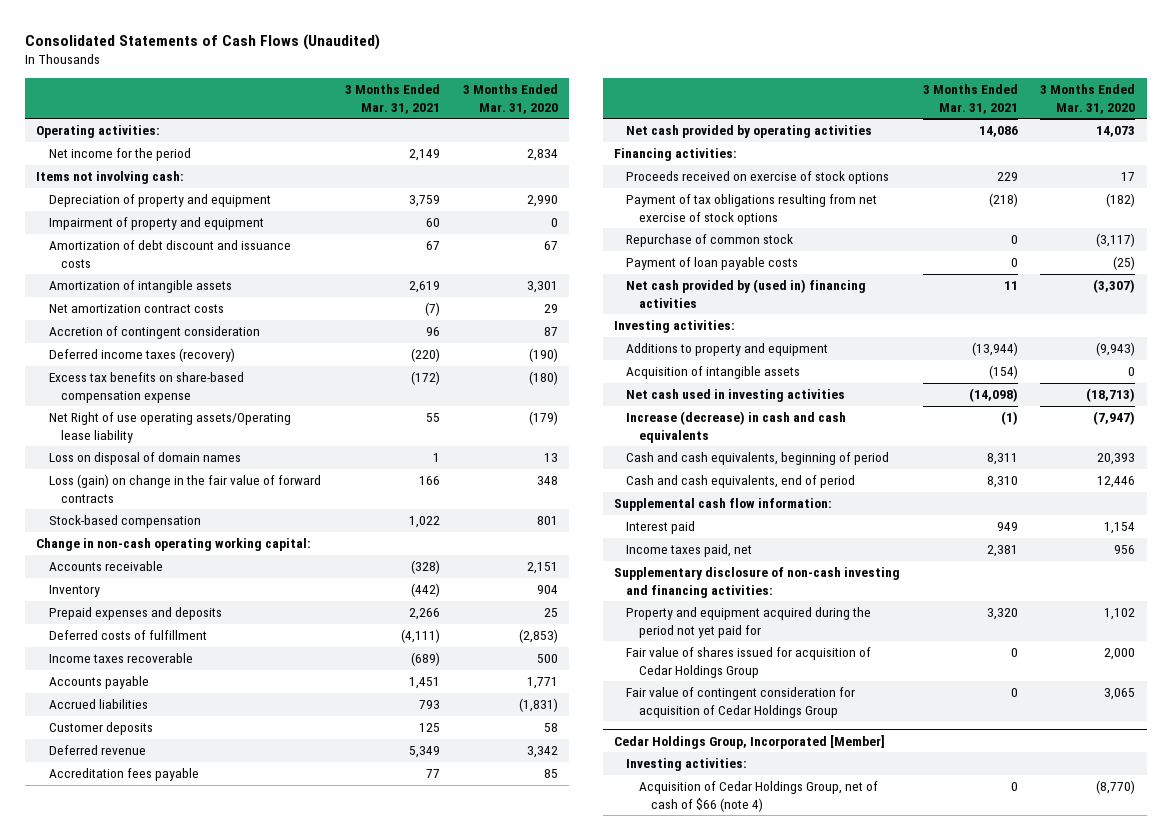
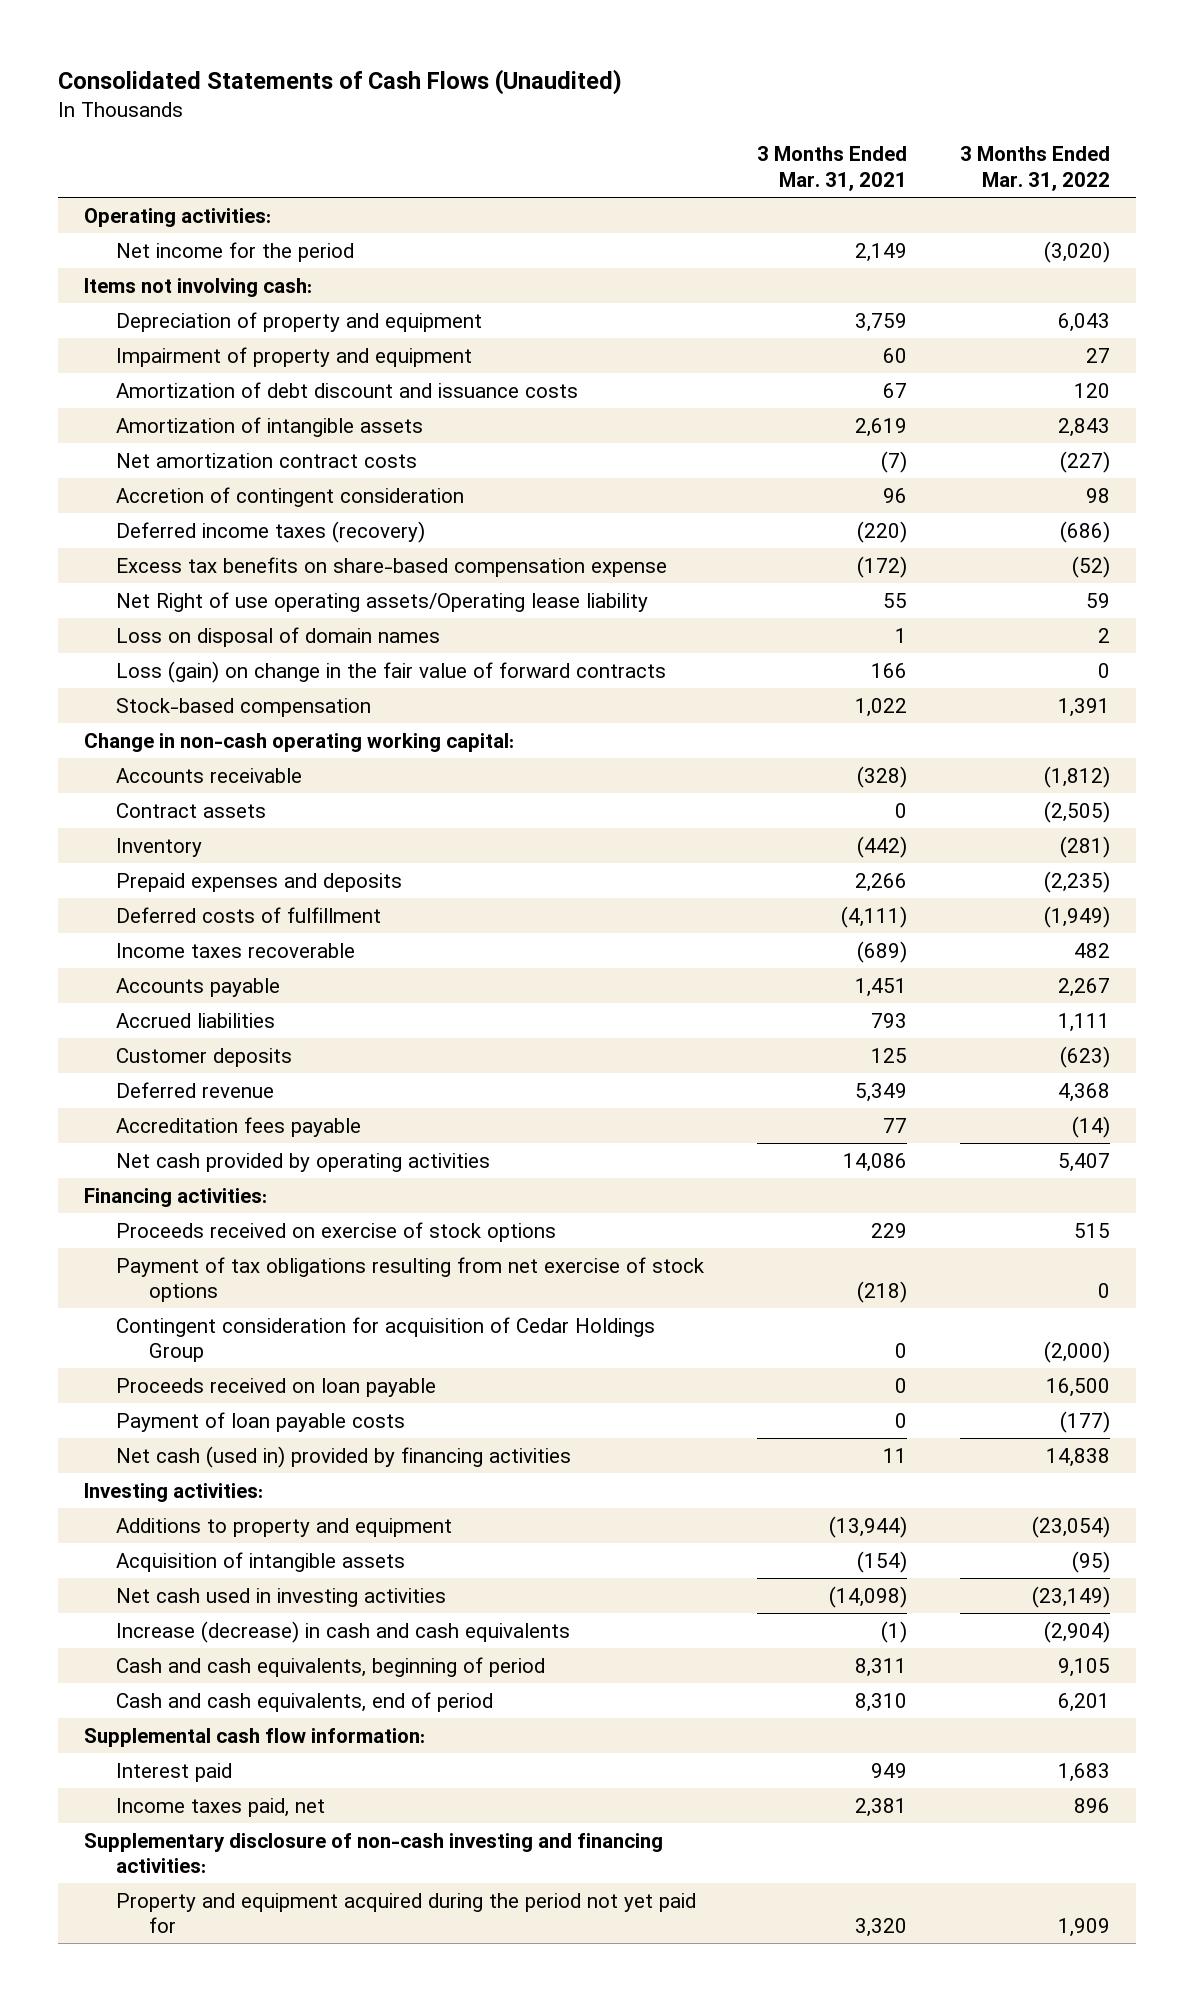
- | 3 Months Ended Mar. 31, 2021 | 3 Months Ended Mar. 31, 2020
+ | 3 Months Ended Mar. 31, 2021 | 3 Months Ended Mar. 31, 2022
+ Contract assets | 0 | (2,505)
- Repurchase of common stock | 0 | (3,117)
+ Contingent consideration for acquisition of Cedar Holdings Group | 0 | (2,000)
+ Proceeds received on loan payable | 0 | 16,500
- Net cash provided by (used in) financing activities | 11 | (3,307)
+ Net cash (used in) provided by financing activities | 11 | 14,838
- Fair value of shares issued for acquisition of Cedar Holdings Group | 0 | 2,000
- Fair value of contingent consideration for acquisition of Cedar Holdings Group | 0 | 3,065
- Cedar Holdings Group, Incorporated [Member]
- Investing activities:
- Acquisition of Cedar Holdings Group, net of cash of $66 (note 4) | 0 | (8,770)

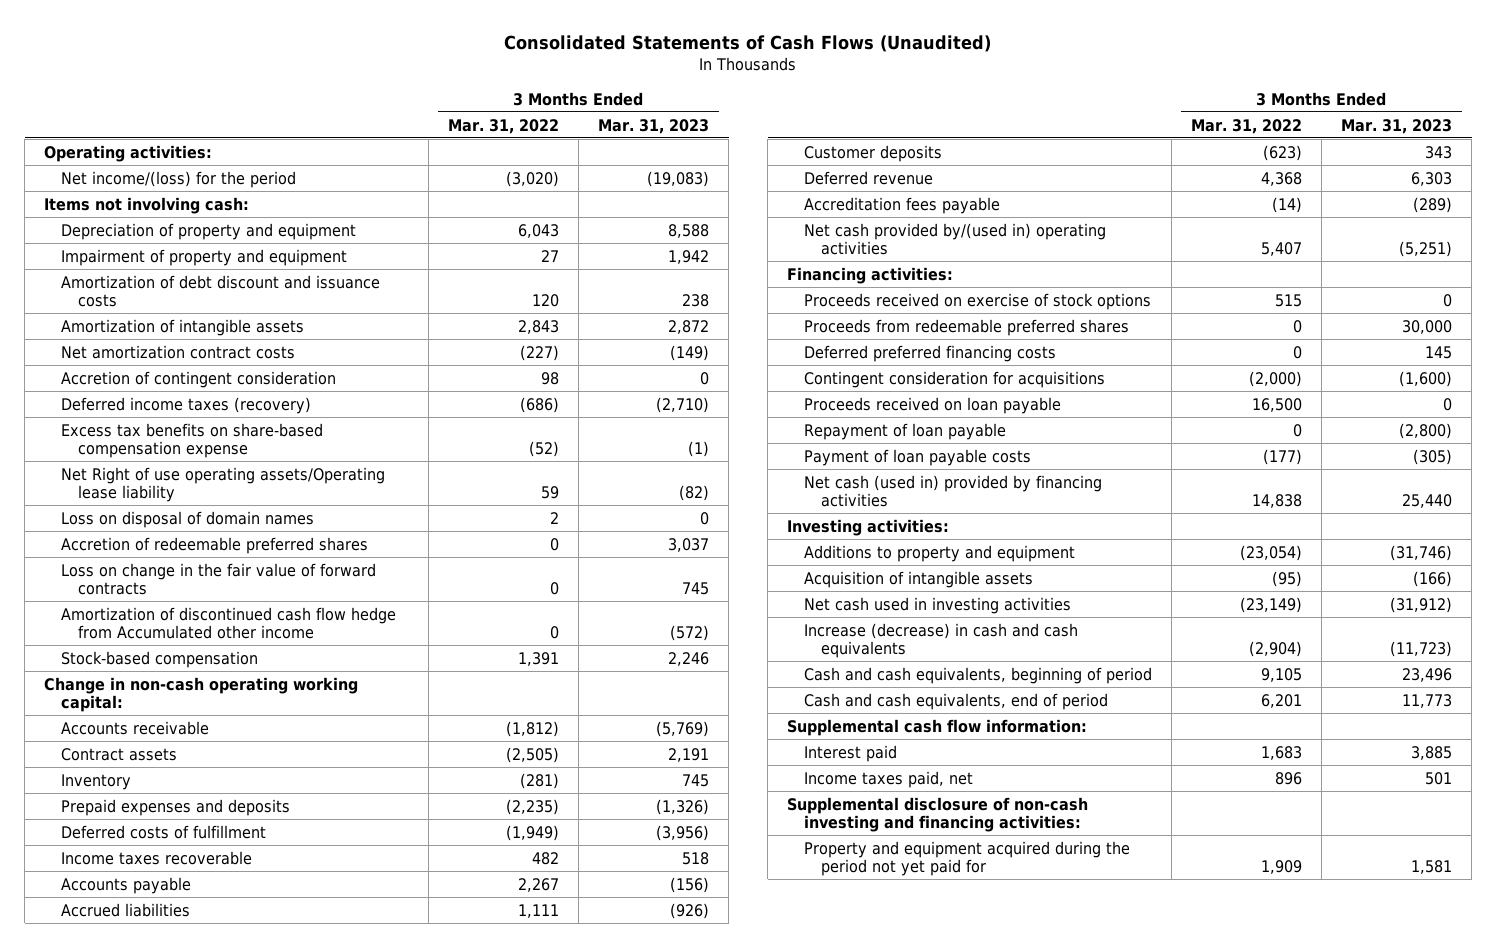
- | 3 Months Ended Mar. 31, 2021 | 3 Months Ended Mar. 31, 2022
+ | 3 Months Ended Mar. 31, 2022 | 3 Months Ended Mar. 31, 2023
- Net income for the period | 2,149 | (3,020)
+ Net income/(loss) for the period | (3,020) | (19,083)
- Loss (gain) on change in the fair value of forward contracts | 166 | 0
+ Accretion of redeemable preferred shares | 0 | 3,037
+ Loss on change in the fair value of forward contracts | 0 | 745
+ Amortization of discontinued cash flow hedge from Accumulated other income | 0 | (572)
- Net cash provided by operating activities | 14,086 | 5,407
+ Net cash provided by/(used in) operating activities | 5,407 | (5,251)
- Payment of tax obligations resulting from net exercise of stock options | (218) | 0
- Contingent consideration for acquisition of Cedar Holdings Group | 0 | (2,000)
+ Proceeds from redeemable preferred shares | 0 | 30,000
+ Deferred preferred financing costs | 0 | 145
+ Contingent consideration for acquisitions | (2,000) | (1,600)
+ Repayment of loan payable | 0 | (2,800)
- Supplementary disclosure of non-cash investing and financing activities:
+ Supplemental disclosure of non-cash investing and financing activities:

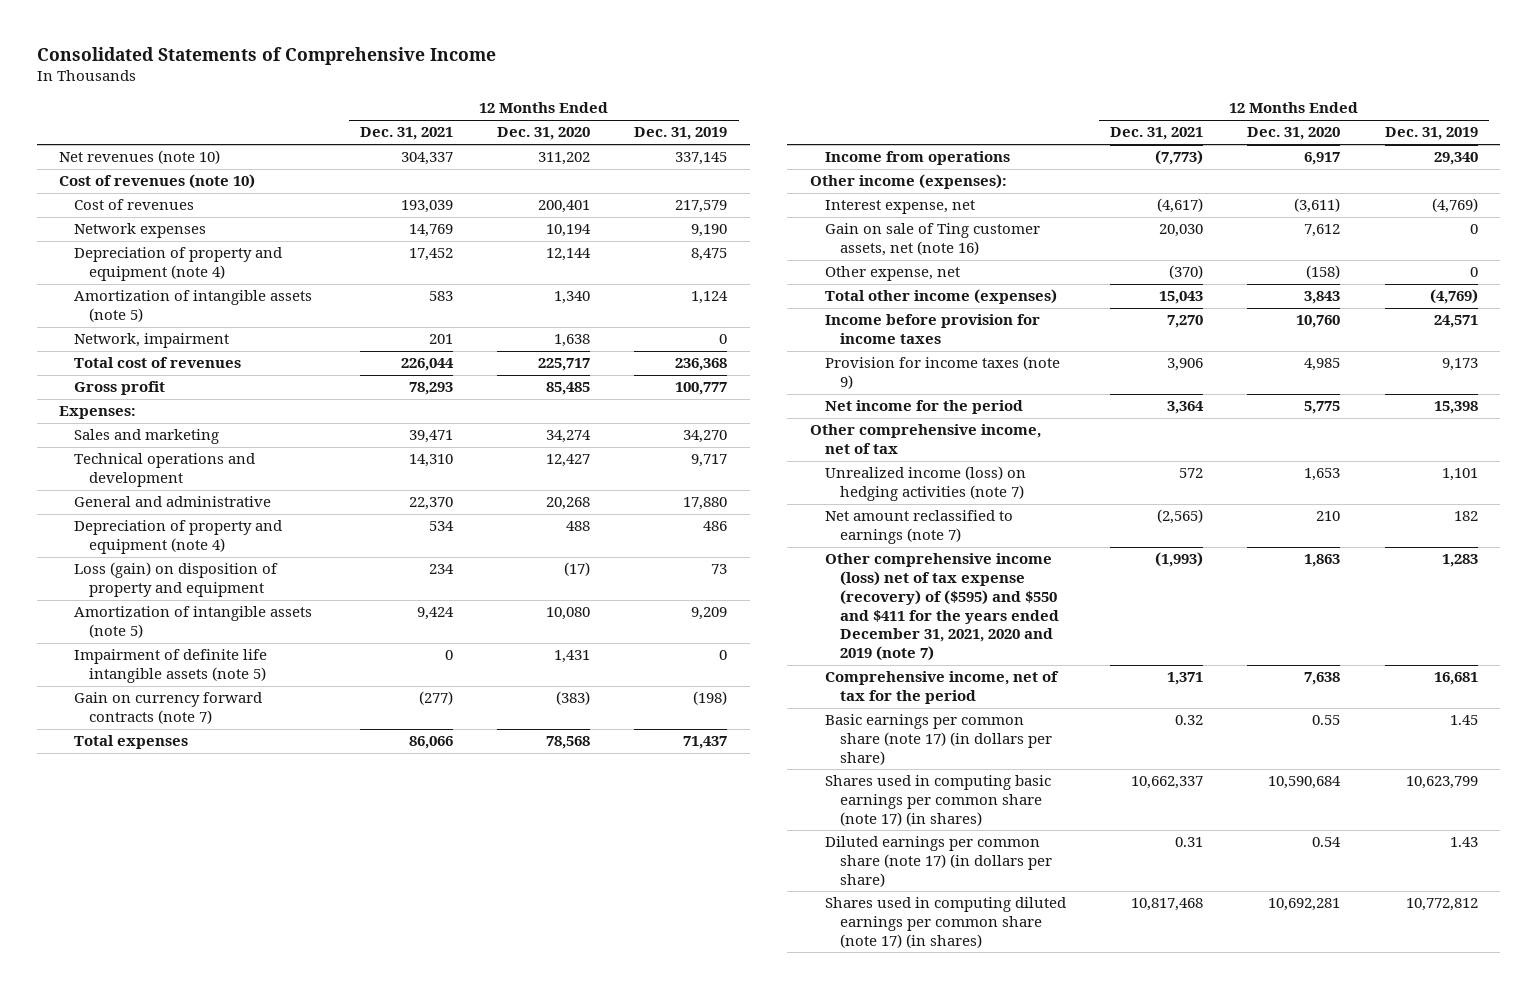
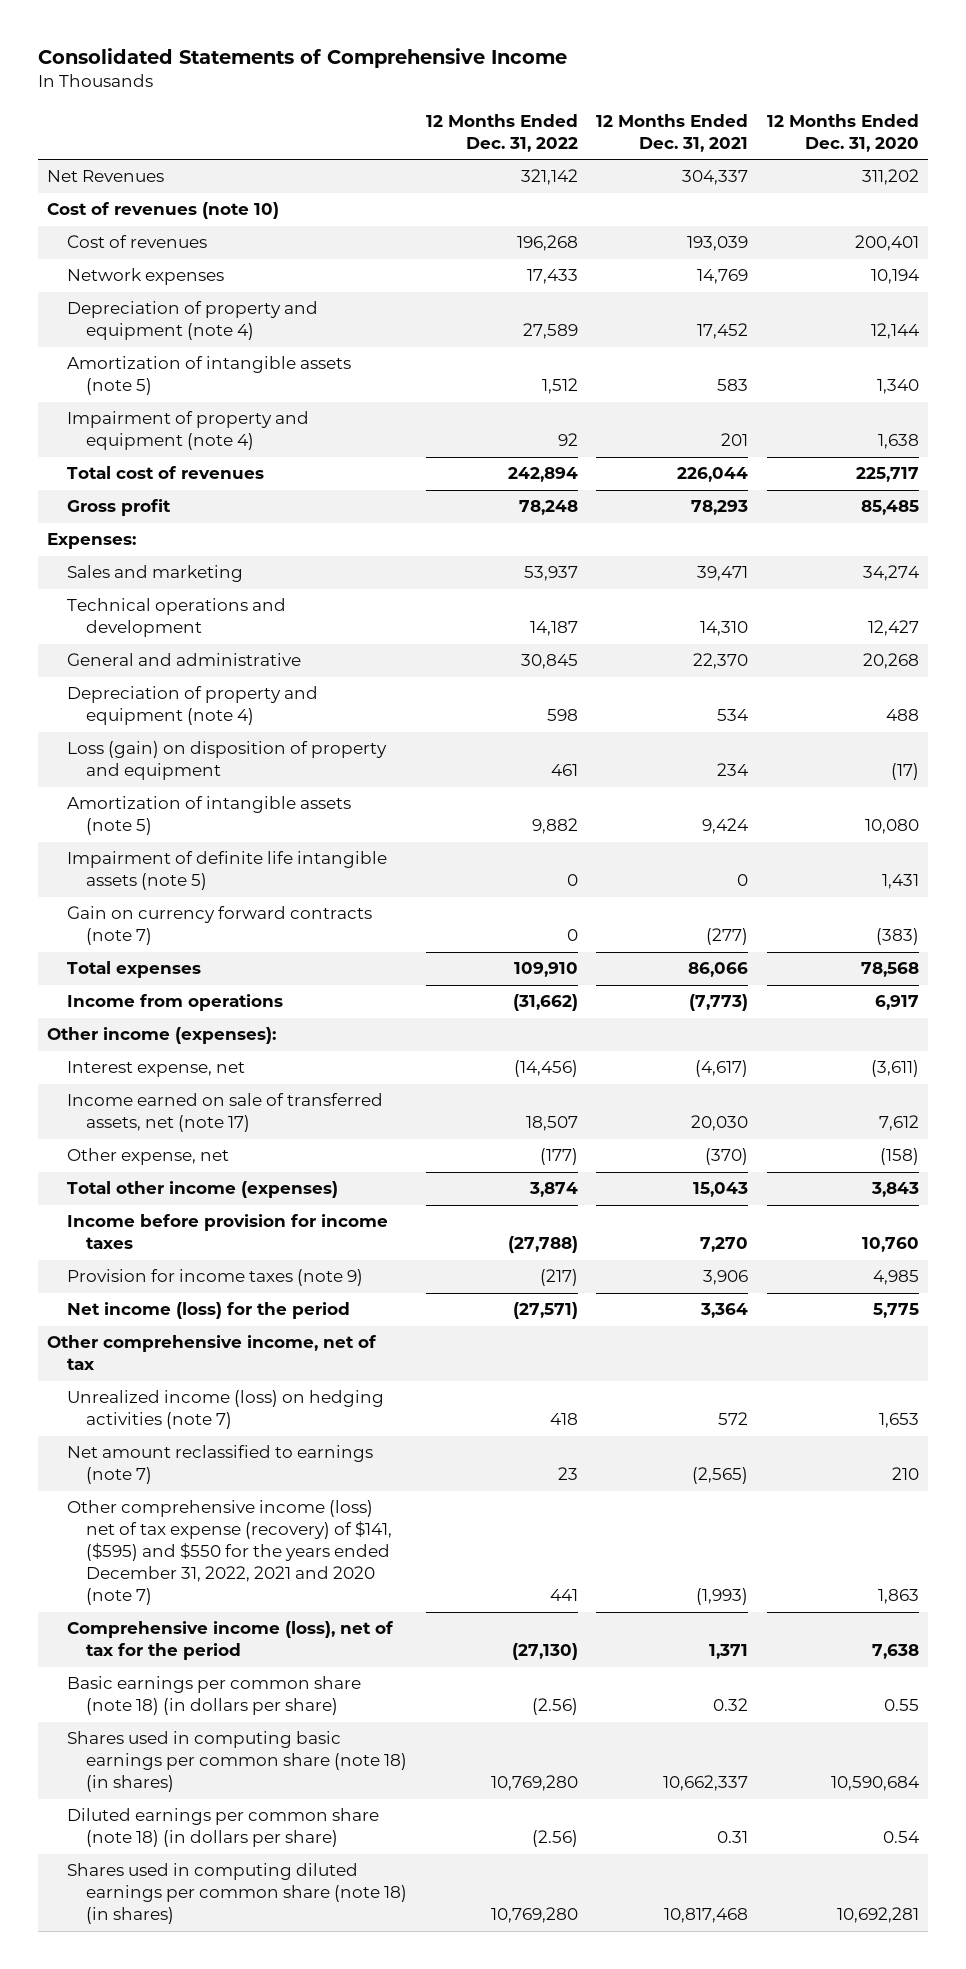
- | 12 Months Ended Dec. 31, 2021 | 12 Months Ended Dec. 31, 2020 | 12 Months Ended Dec. 31, 2019
+ | 12 Months Ended Dec. 31, 2022 | 12 Months Ended Dec. 31, 2021 | 12 Months Ended Dec. 31, 2020
- Net revenues (note 10) | 304,337 | 311,202 | 337,145
+ Net Revenues | 321,142 | 304,337 | 311,202
- Network, impairment | 201 | 1,638 | 0
+ Impairment of property and equipment (note 4) | 92 | 201 | 1,638
- Gain on sale of Ting customer assets, net (note 16) | 20,030 | 7,612 | 0
+ Income earned on sale of transferred assets, net (note 17) | 18,507 | 20,030 | 7,612
- Net income for the period | 3,364 | 5,775 | 15,398
+ Net income (loss) for the period | (27,571) | 3,364 | 5,775
- Other comprehensive income (loss) net of tax expense (recovery) of ($595) and $550 and $411 for the years ended December 31, 2021, 2020 and 2019 (note 7) | (1,993) | 1,863 | 1,283
- Comprehensive income, net of tax for the period | 1,371 | 7,638 | 16,681
- Basic earnings per common share (note 17) (in dollars per share) | 0.32 | 0.55 | 1.45
- Shares used in computing basic earnings per common share (note 17) (in shares) | 10,662,337 | 10,590,684 | 10,623,799
- Diluted earnings per common share (note 17) (in dollars per share) | 0.31 | 0.54 | 1.43
- Shares used in computing diluted earnings per common share (note 17) (in shares) | 10,817,468 | 10,692,281 | 10,772,812
+ Other comprehensive income (loss) net of tax expense (recovery) of $141, ($595) and $550 for the years ended December 31, 2022, 2021 and 2020 (note 7) | 441 | (1,993) | 1,863
+ Comprehensive income (loss), net of tax for the period | (27,130) | 1,371 | 7,638
+ Basic earnings per common share (note 18) (in dollars per share) | (2.56) | 0.32 | 0.55
+ Shares used in computing basic earnings per common share (note 18) (in shares) | 10,769,280 | 10,662,337 | 10,590,684
+ Diluted earnings per common share (note 18) (in dollars per share) | (2.56) | 0.31 | 0.54
+ Shares used in computing diluted earnings per common share (note 18) (in shares) | 10,769,280 | 10,817,468 | 10,692,281

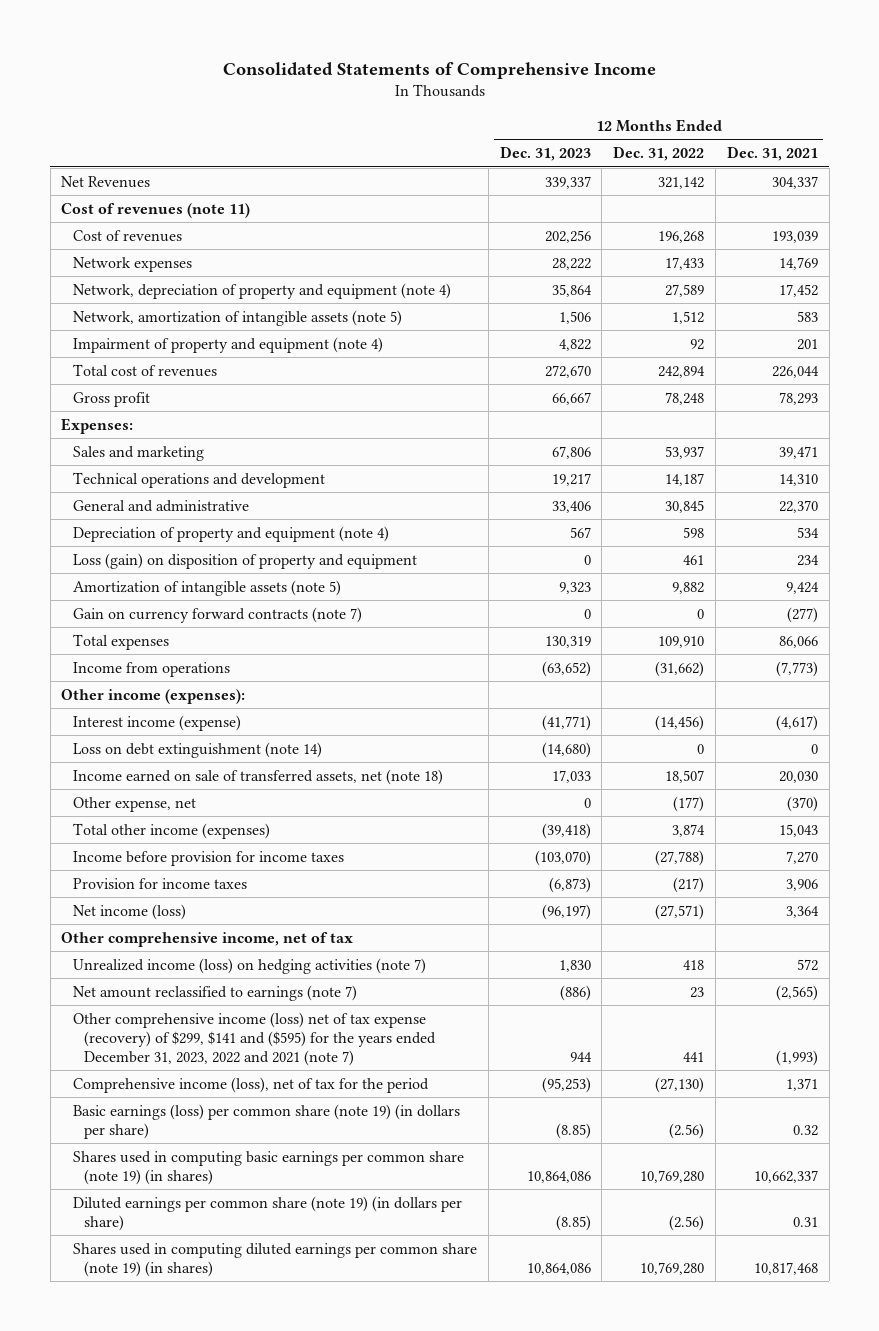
- | 12 Months Ended Dec. 31, 2022 | 12 Months Ended Dec. 31, 2021 | 12 Months Ended Dec. 31, 2020
+ | 12 Months Ended Dec. 31, 2023 | 12 Months Ended Dec. 31, 2022 | 12 Months Ended Dec. 31, 2021
- Cost of revenues (note 10)
+ Cost of revenues (note 11)
- Depreciation of property and equipment (note 4) | 27,589 | 17,452 | 12,144
- Amortization of intangible assets (note 5) | 1,512 | 583 | 1,340
+ Network, depreciation of property and equipment (note 4) | 35,864 | 27,589 | 17,452
+ Network, amortization of intangible assets (note 5) | 1,506 | 1,512 | 583
- Impairment of definite life intangible assets (note 5) | 0 | 0 | 1,431
- Interest expense, net | (14,456) | (4,617) | (3,611)
- Income earned on sale of transferred assets, net (note 17) | 18,507 | 20,030 | 7,612
+ Interest income (expense) | (41,771) | (14,456) | (4,617)
+ Loss on debt extinguishment (note 14) | (14,680) | 0 | 0
+ Income earned on sale of transferred assets, net (note 18) | 17,033 | 18,507 | 20,030
- Provision for income taxes (note 9) | (217) | 3,906 | 4,985
- Net income (loss) for the period | (27,571) | 3,364 | 5,775
+ Provision for income taxes | (6,873) | (217) | 3,906
+ Net income (loss) | (96,197) | (27,571) | 3,364
- Other comprehensive income (loss) net of tax expense (recovery) of $141, ($595) and $550 for the years ended December 31, 2022, 2021 and 2020 (note 7) | 441 | (1,993) | 1,863
+ Other comprehensive income (loss) net of tax expense (recovery) of $299, $141 and ($595) for the years ended December 31, 2023, 2022 and 2021 (note 7) | 944 | 441 | (1,993)
- Basic earnings per common share (note 18) (in dollars per share) | (2.56) | 0.32 | 0.55
- Shares used in computing basic earnings per common share (note 18) (in shares) | 10,769,280 | 10,662,337 | 10,590,684
- Diluted earnings per common share (note 18) (in dollars per share) | (2.56) | 0.31 | 0.54
- Shares used in computing diluted earnings per common share (note 18) (in shares) | 10,769,280 | 10,817,468 | 10,692,281
+ Basic earnings (loss) per common share (note 19) (in dollars per share) | (8.85) | (2.56) | 0.32
+ Shares used in computing basic earnings per common share (note 19) (in shares) | 10,864,086 | 10,769,280 | 10,662,337
+ Diluted earnings per common share (note 19) (in dollars per share) | (8.85) | (2.56) | 0.31
+ Shares used in computing diluted earnings per common share (note 19) (in shares) | 10,864,086 | 10,769,280 | 10,817,468

